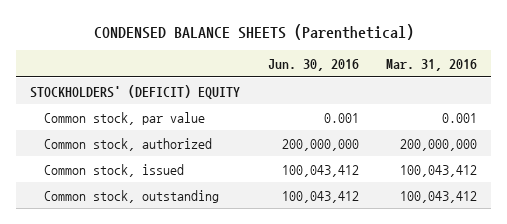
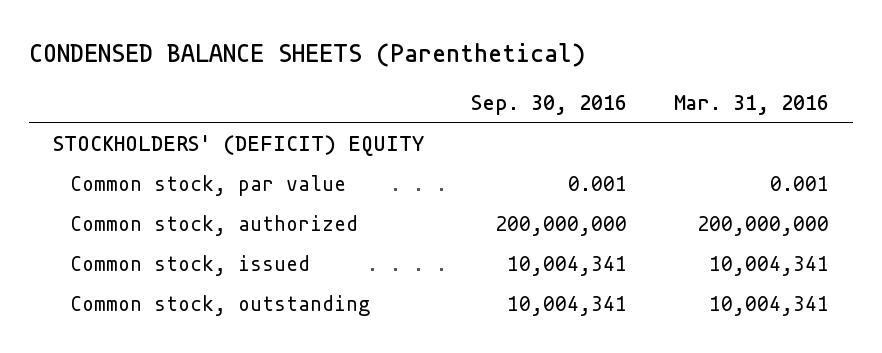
- | Jun. 30, 2016 | Mar. 31, 2016
+ | Sep. 30, 2016 | Mar. 31, 2016
- Common stock, issued | 100,043,412 | 100,043,412
- Common stock, outstanding | 100,043,412 | 100,043,412
+ Common stock, issued | 10,004,341 | 10,004,341
+ Common stock, outstanding | 10,004,341 | 10,004,341

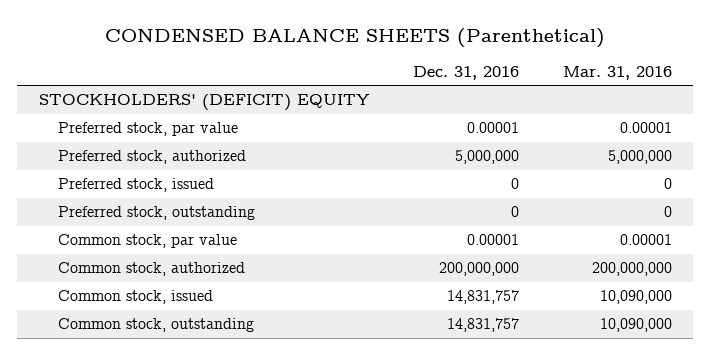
- | Sep. 30, 2016 | Mar. 31, 2016
+ | Dec. 31, 2016 | Mar. 31, 2016
- Common stock, par value | 0.001 | 0.001
+ Preferred stock, par value | 0.00001 | 0.00001
+ Preferred stock, authorized | 5,000,000 | 5,000,000
+ Preferred stock, issued | 0 | 0
+ Preferred stock, outstanding | 0 | 0
+ Common stock, par value | 0.00001 | 0.00001
- Common stock, issued | 10,004,341 | 10,004,341
- Common stock, outstanding | 10,004,341 | 10,004,341
+ Common stock, issued | 14,831,757 | 10,090,000
+ Common stock, outstanding | 14,831,757 | 10,090,000

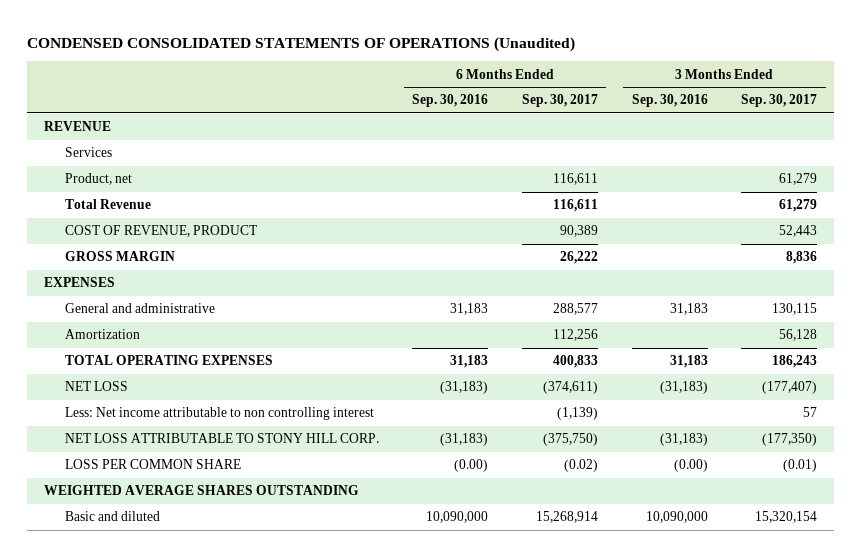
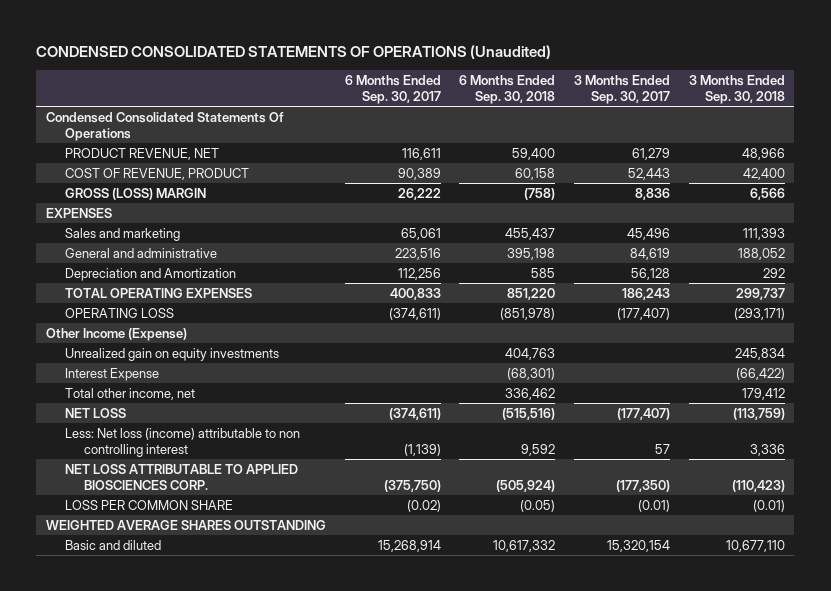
- | 6 Months Ended Sep. 30, 2016 | 6 Months Ended Sep. 30, 2017 | 3 Months Ended Sep. 30, 2016 | 3 Months Ended Sep. 30, 2017
+ | 6 Months Ended Sep. 30, 2017 | 6 Months Ended Sep. 30, 2018 | 3 Months Ended Sep. 30, 2017 | 3 Months Ended Sep. 30, 2018
- REVENUE
- Services
- Product, net | | 116,611 | | 61,279
- Total Revenue | | 116,611 | | 61,279
+ Condensed Consolidated Statements Of Operations
+ PRODUCT REVENUE, NET | 116,611 | 59,400 | 61,279 | 48,966
- GROSS MARGIN | | 26,222 | | 8,836
+ GROSS (LOSS) MARGIN | 26,222 | (758) | 8,836 | 6,566
- General and administrative | 31,183 | 288,577 | 31,183 | 130,115
- Amortization | | 112,256 | | 56,128
+ Sales and marketing | 65,061 | 455,437 | 45,496 | 111,393
+ General and administrative | 223,516 | 395,198 | 84,619 | 188,052
+ Depreciation and Amortization | 112,256 | 585 | 56,128 | 292
+ OPERATING LOSS | (374,611) | (851,978) | (177,407) | (293,171)
+ Other Income (Expense)
+ Unrealized gain on equity investments | | 404,763 | | 245,834
+ Interest Expense | | (68,301) | | (66,422)
+ Total other income, net | | 336,462 | | 179,412
- Less: Net income attributable to non controlling interest | | (1,139) | | 57
- NET LOSS ATTRIBUTABLE TO STONY HILL CORP. | (31,183) | (375,750) | (31,183) | (177,350)
+ Less: Net loss (income) attributable to non controlling interest | (1,139) | 9,592 | 57 | 3,336
+ NET LOSS ATTRIBUTABLE TO APPLIED BIOSCIENCES CORP. | (375,750) | (505,924) | (177,350) | (110,423)

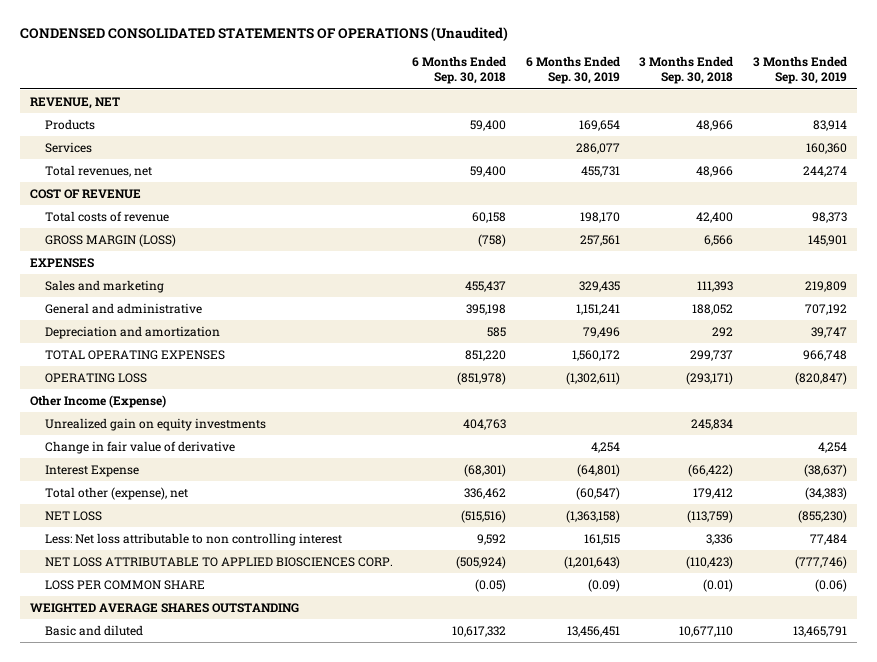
- | 6 Months Ended Sep. 30, 2017 | 6 Months Ended Sep. 30, 2018 | 3 Months Ended Sep. 30, 2017 | 3 Months Ended Sep. 30, 2018
+ | 6 Months Ended Sep. 30, 2018 | 6 Months Ended Sep. 30, 2019 | 3 Months Ended Sep. 30, 2018 | 3 Months Ended Sep. 30, 2019
- Condensed Consolidated Statements Of Operations
- PRODUCT REVENUE, NET | 116,611 | 59,400 | 61,279 | 48,966
- COST OF REVENUE, PRODUCT | 90,389 | 60,158 | 52,443 | 42,400
- GROSS (LOSS) MARGIN | 26,222 | (758) | 8,836 | 6,566
+ REVENUE, NET
+ Products | 59,400 | 169,654 | 48,966 | 83,914
+ Services | | 286,077 | | 160,360
+ Total revenues, net | 59,400 | 455,731 | 48,966 | 244,274
+ COST OF REVENUE
+ Total costs of revenue | 60,158 | 198,170 | 42,400 | 98,373
+ GROSS MARGIN (LOSS) | (758) | 257,561 | 6,566 | 145,901
- Depreciation and Amortization | 112,256 | 585 | 56,128 | 292
+ Depreciation and amortization | 585 | 79,496 | 292 | 39,747
+ Change in fair value of derivative | | 4,254 | | 4,254
- Total other income, net | | 336,462 | | 179,412
+ Total other (expense), net | 336,462 | (60,547) | 179,412 | (34,383)
- Less: Net loss (income) attributable to non controlling interest | (1,139) | 9,592 | 57 | 3,336
+ Less: Net loss attributable to non controlling interest | 9,592 | 161,515 | 3,336 | 77,484

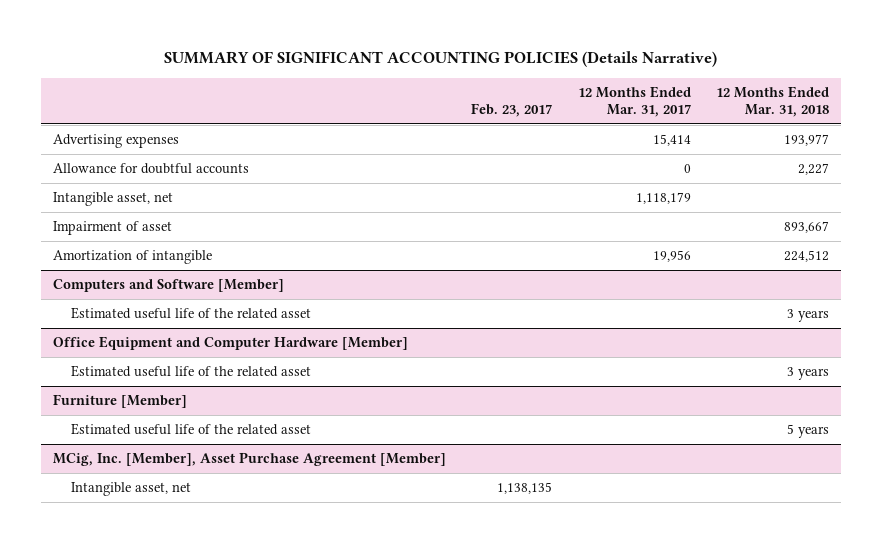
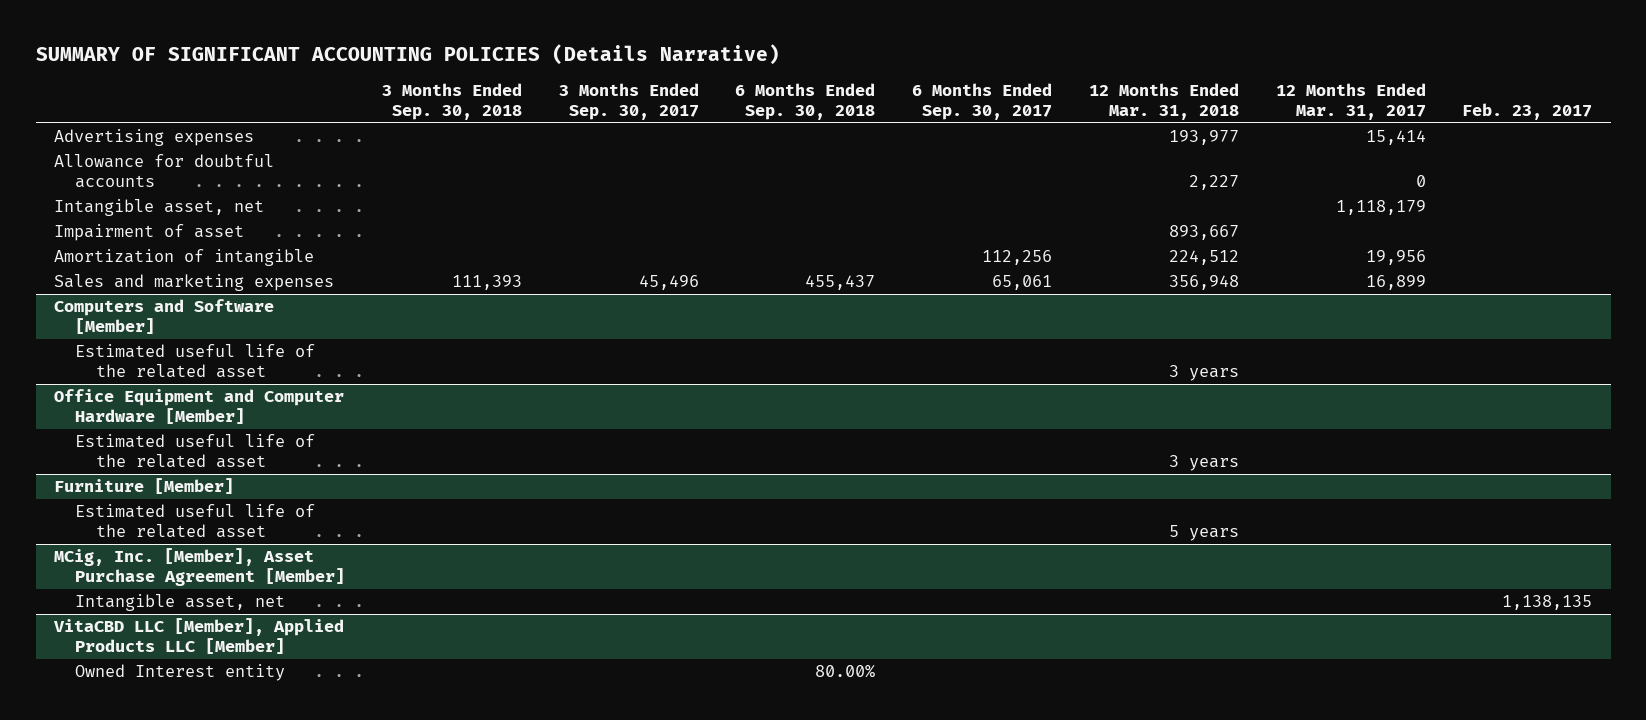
- | Feb. 23, 2017 | 12 Months Ended Mar. 31, 2017 | 12 Months Ended Mar. 31, 2018
+ | 3 Months Ended Sep. 30, 2018 | 3 Months Ended Sep. 30, 2017 | 6 Months Ended Sep. 30, 2018 | 6 Months Ended Sep. 30, 2017 | 12 Months Ended Mar. 31, 2018 | 12 Months Ended Mar. 31, 2017 | Feb. 23, 2017
+ Sales and marketing expenses | 111,393 | 45,496 | 455,437 | 65,061 | 356,948 | 16,899 |
+ VitaCBD LLC [Member], Applied Products LLC [Member]
+ Owned Interest entity | | | 80.00% | | | |

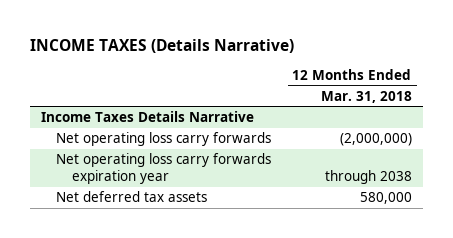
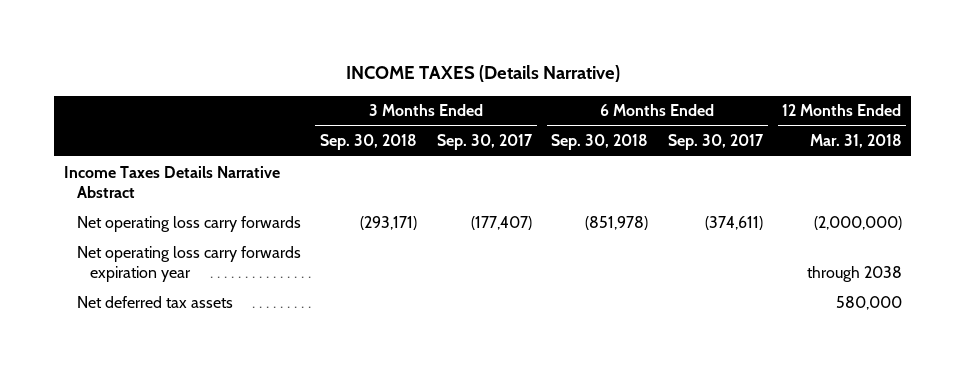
- | 12 Months Ended Mar. 31, 2018
+ | 3 Months Ended Sep. 30, 2018 | 3 Months Ended Sep. 30, 2017 | 6 Months Ended Sep. 30, 2018 | 6 Months Ended Sep. 30, 2017 | 12 Months Ended Mar. 31, 2018
- Income Taxes Details Narrative
+ Income Taxes Details Narrative Abstract

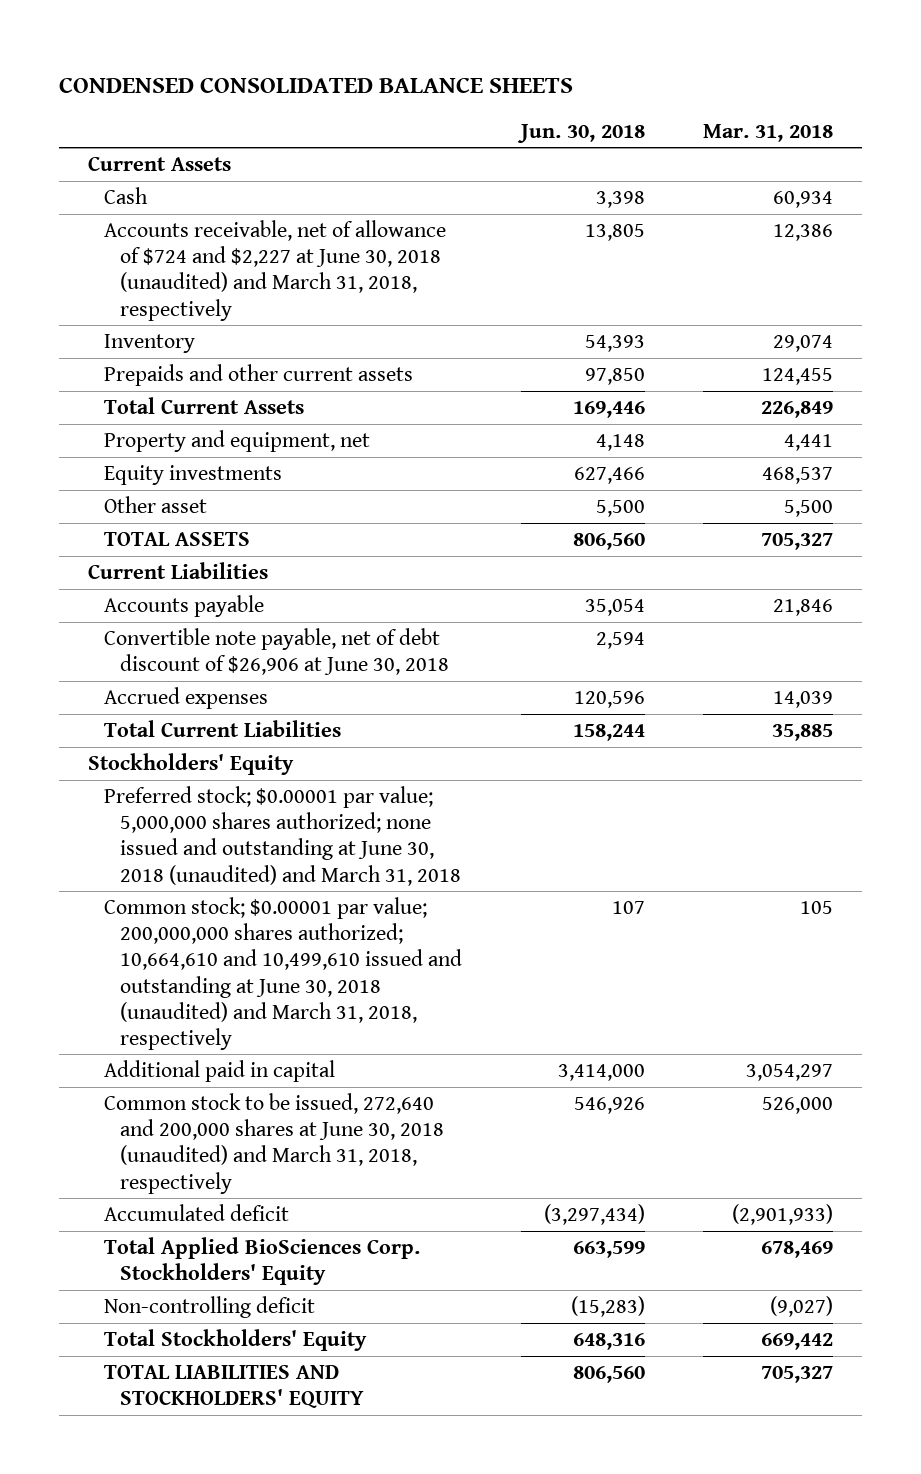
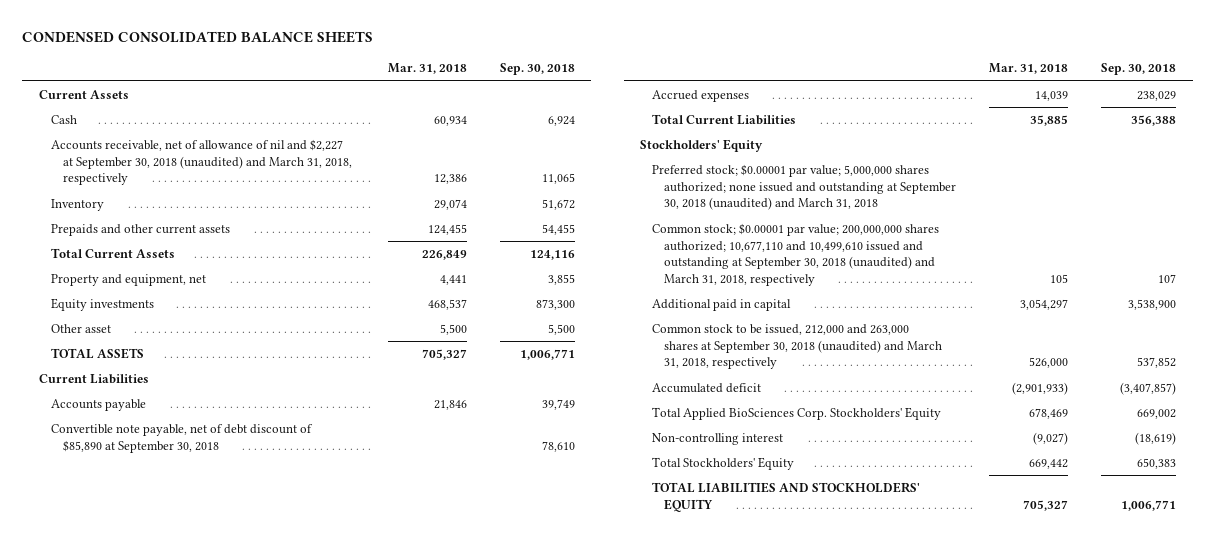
- | Jun. 30, 2018 | Mar. 31, 2018
+ | Mar. 31, 2018 | Sep. 30, 2018
- Accounts receivable, net of allowance of $724 and $2,227 at June 30, 2018 (unaudited) and March 31, 2018, respectively | 13,805 | 12,386
+ Accounts receivable, net of allowance of nil and $2,227 at September 30, 2018 (unaudited) and March 31, 2018, respectively | 12,386 | 11,065
- Convertible note payable, net of debt discount of $26,906 at June 30, 2018 | 2,594 |
+ Convertible note payable, net of debt discount of $85,890 at September 30, 2018 | | 78,610
- Preferred stock; $0.00001 par value; 5,000,000 shares authorized; none issued and outstanding at June 30, 2018 (unaudited) and March 31, 2018
- Common stock; $0.00001 par value; 200,000,000 shares authorized; 10,664,610 and 10,499,610 issued and outstanding at June 30, 2018 (unaudited) and March 31, 2018, respectively | 107 | 105
+ Preferred stock; $0.00001 par value; 5,000,000 shares authorized; none issued and outstanding at September 30, 2018 (unaudited) and March 31, 2018
+ Common stock; $0.00001 par value; 200,000,000 shares authorized; 10,677,110 and 10,499,610 issued and outstanding at September 30, 2018 (unaudited) and March 31, 2018, respectively | 105 | 107
- Common stock to be issued, 272,640 and 200,000 shares at June 30, 2018 (unaudited) and March 31, 2018, respectively | 546,926 | 526,000
+ Common stock to be issued, 212,000 and 263,000 shares at September 30, 2018 (unaudited) and March 31, 2018, respectively | 526,000 | 537,852
- Non-controlling deficit | (15,283) | (9,027)
+ Non-controlling interest | (9,027) | (18,619)

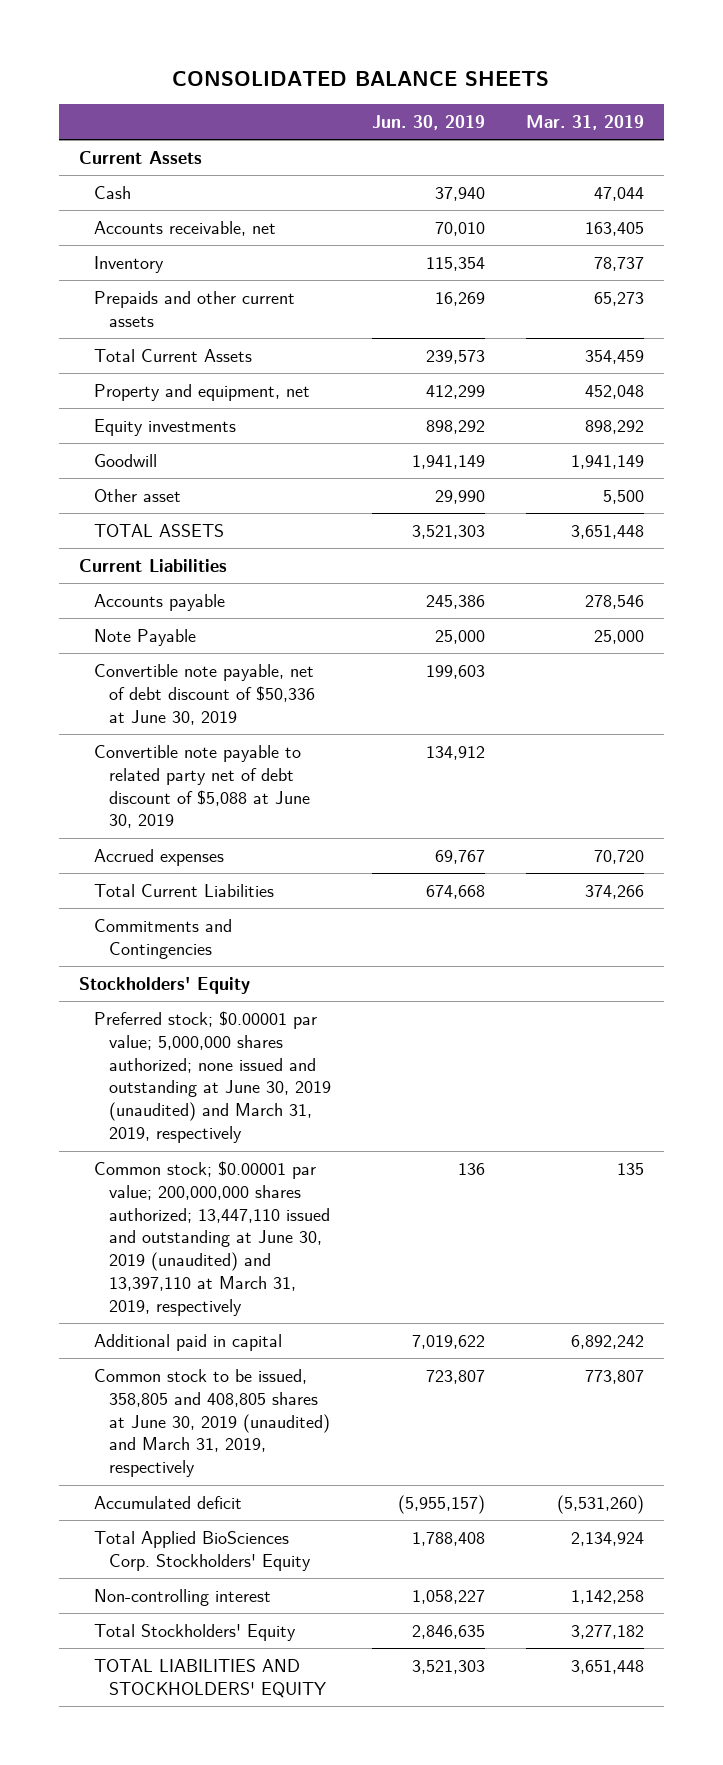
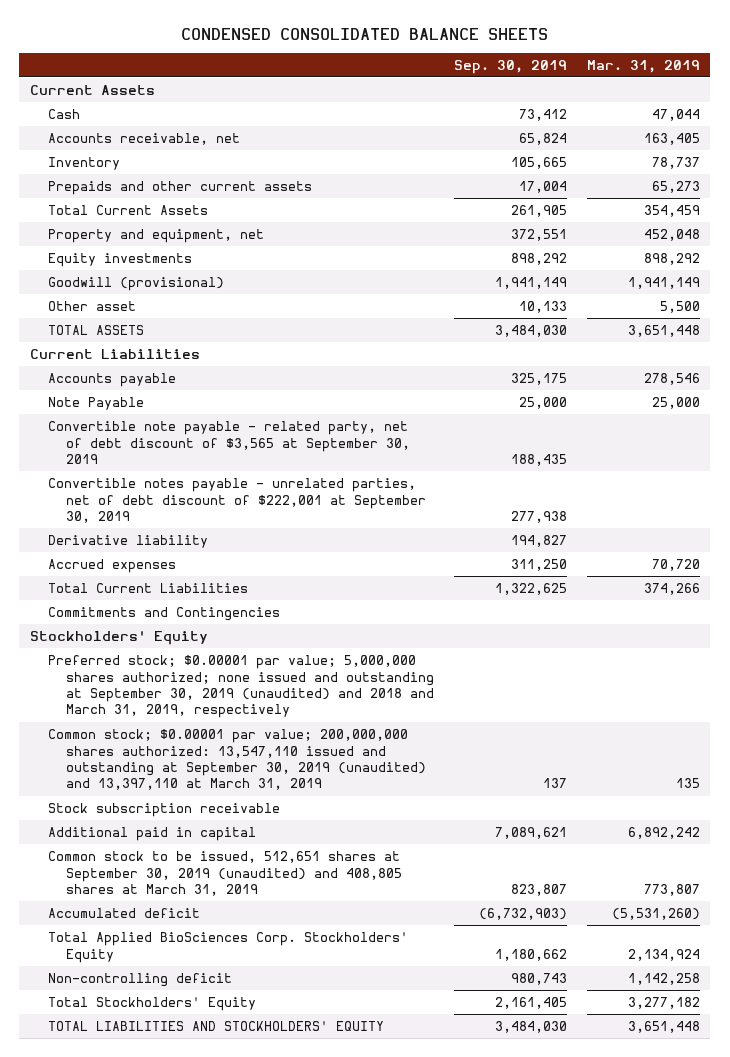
- CONSOLIDATED BALANCE SHEETS
+ CONDENSED CONSOLIDATED BALANCE SHEETS
- | Jun. 30, 2019 | Mar. 31, 2019
+ | Sep. 30, 2019 | Mar. 31, 2019
- Goodwill | 1,941,149 | 1,941,149
+ Goodwill (provisional) | 1,941,149 | 1,941,149
- Convertible note payable, net of debt discount of $50,336 at June 30, 2019 | 199,603 |
- Convertible note payable to related party net of debt discount of $5,088 at June 30, 2019 | 134,912 |
+ Convertible note payable - related party, net of debt discount of $3,565 at September 30, 2019 | 188,435 |
+ Convertible notes payable - unrelated parties, net of debt discount of $222,001 at September 30, 2019 | 277,938 |
+ Derivative liability | 194,827 |
- Preferred stock; $0.00001 par value; 5,000,000 shares authorized; none issued and outstanding at June 30, 2019 (unaudited) and March 31, 2019, respectively
- Common stock; $0.00001 par value; 200,000,000 shares authorized; 13,447,110 issued and outstanding at June 30, 2019 (unaudited) and 13,397,110 at March 31, 2019, respectively | 136 | 135
+ Preferred stock; $0.00001 par value; 5,000,000 shares authorized; none issued and outstanding at September 30, 2019 (unaudited) and 2018 and March 31, 2019, respectively
+ Common stock; $0.00001 par value; 200,000,000 shares authorized: 13,547,110 issued and outstanding at September 30, 2019 (unaudited) and 13,397,110 at March 31, 2019 | 137 | 135
+ Stock subscription receivable
- Common stock to be issued, 358,805 and 408,805 shares at June 30, 2019 (unaudited) and March 31, 2019, respectively | 723,807 | 773,807
+ Common stock to be issued, 512,651 shares at September 30, 2019 (unaudited) and 408,805 shares at March 31, 2019 | 823,807 | 773,807
- Non-controlling interest | 1,058,227 | 1,142,258
+ Non-controlling deficit | 980,743 | 1,142,258

